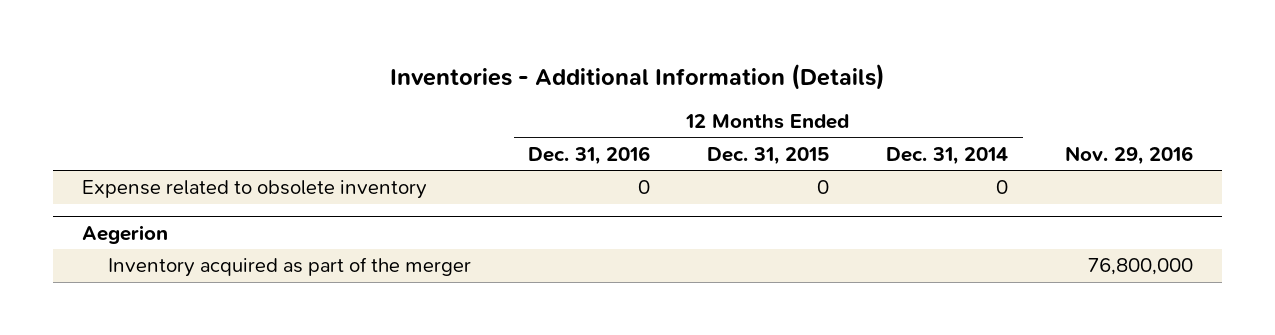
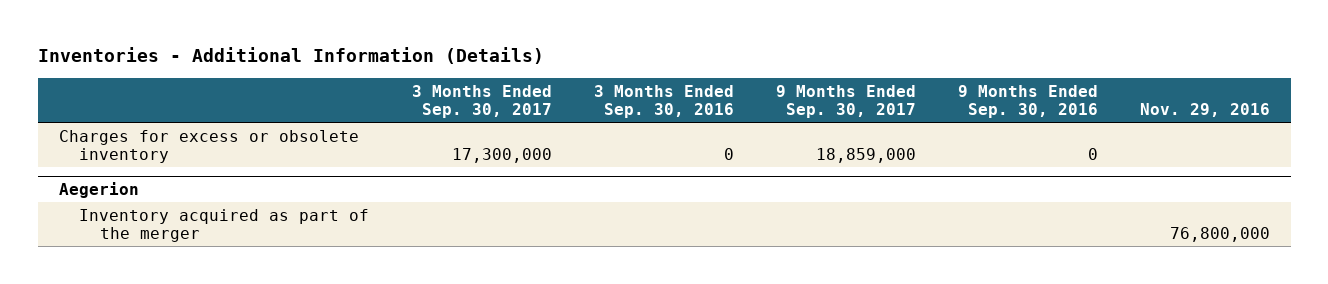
- | 12 Months Ended Dec. 31, 2016 | 12 Months Ended Dec. 31, 2015 | 12 Months Ended Dec. 31, 2014 | Nov. 29, 2016
+ | 3 Months Ended Sep. 30, 2017 | 3 Months Ended Sep. 30, 2016 | 9 Months Ended Sep. 30, 2017 | 9 Months Ended Sep. 30, 2016 | Nov. 29, 2016
- Expense related to obsolete inventory | 0 | 0 | 0 |
+ Charges for excess or obsolete inventory | 17,300,000 | 0 | 18,859,000 | 0 |

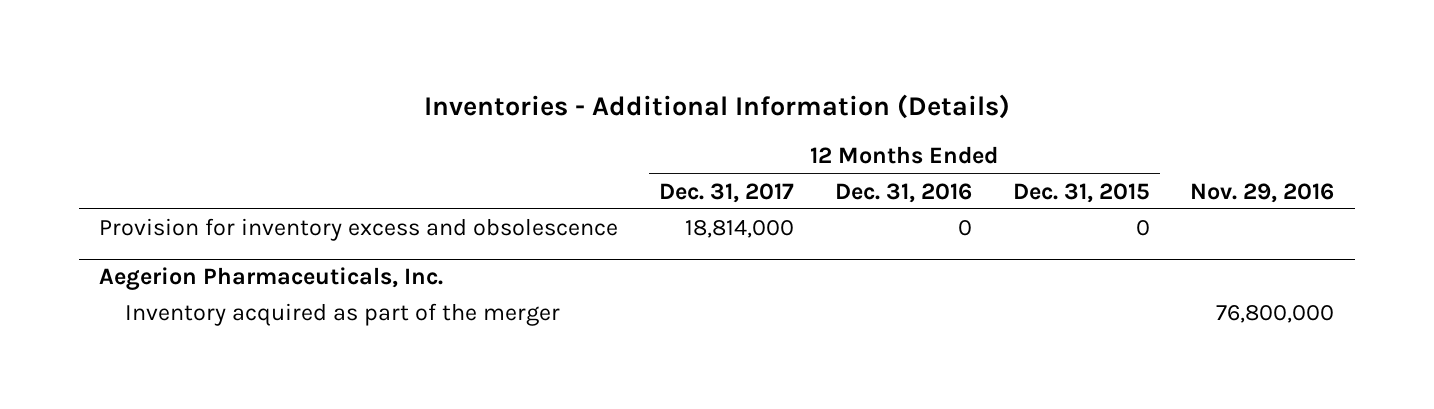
- | 3 Months Ended Sep. 30, 2017 | 3 Months Ended Sep. 30, 2016 | 9 Months Ended Sep. 30, 2017 | 9 Months Ended Sep. 30, 2016 | Nov. 29, 2016
+ | 12 Months Ended Dec. 31, 2017 | 12 Months Ended Dec. 31, 2016 | 12 Months Ended Dec. 31, 2015 | Nov. 29, 2016
- Charges for excess or obsolete inventory | 17,300,000 | 0 | 18,859,000 | 0 |
- Aegerion
+ Provision for inventory excess and obsolescence | 18,814,000 | 0 | 0 |
+ Aegerion Pharmaceuticals, Inc.

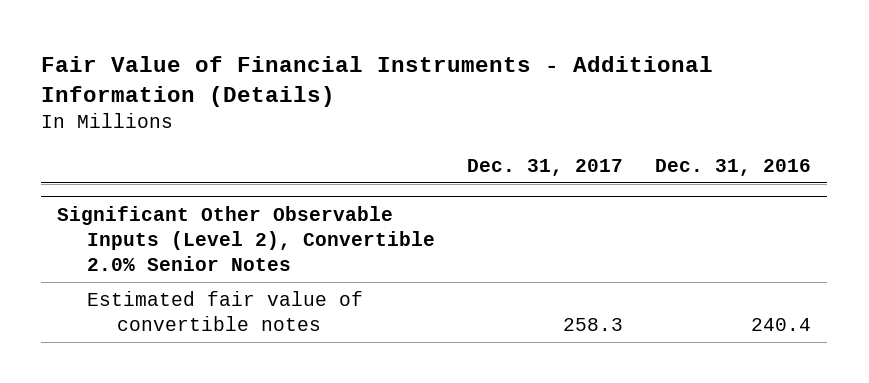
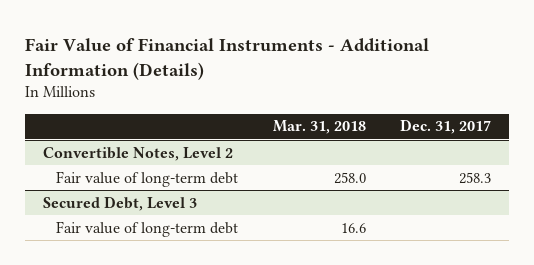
- | Dec. 31, 2017 | Dec. 31, 2016
+ | Mar. 31, 2018 | Dec. 31, 2017
- Significant Other Observable Inputs (Level 2), Convertible 2.0% Senior Notes
- Estimated fair value of convertible notes | 258.3 | 240.4
+ Convertible Notes, Level 2
+ Fair value of long-term debt | 258.0 | 258.3
+ Secured Debt, Level 3
+ Fair value of long-term debt | 16.6 |

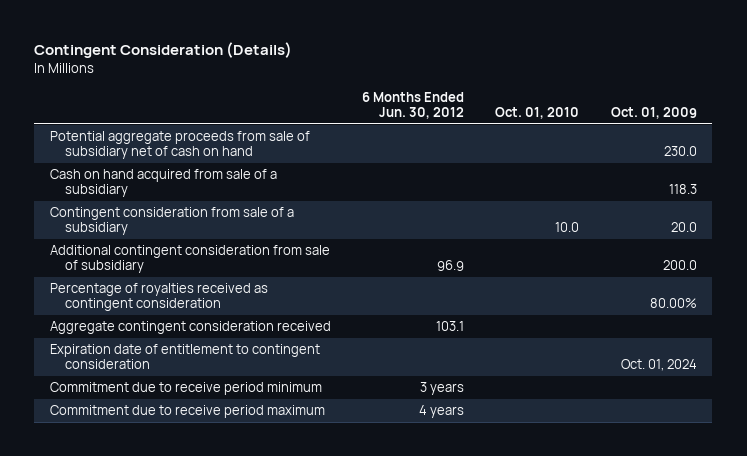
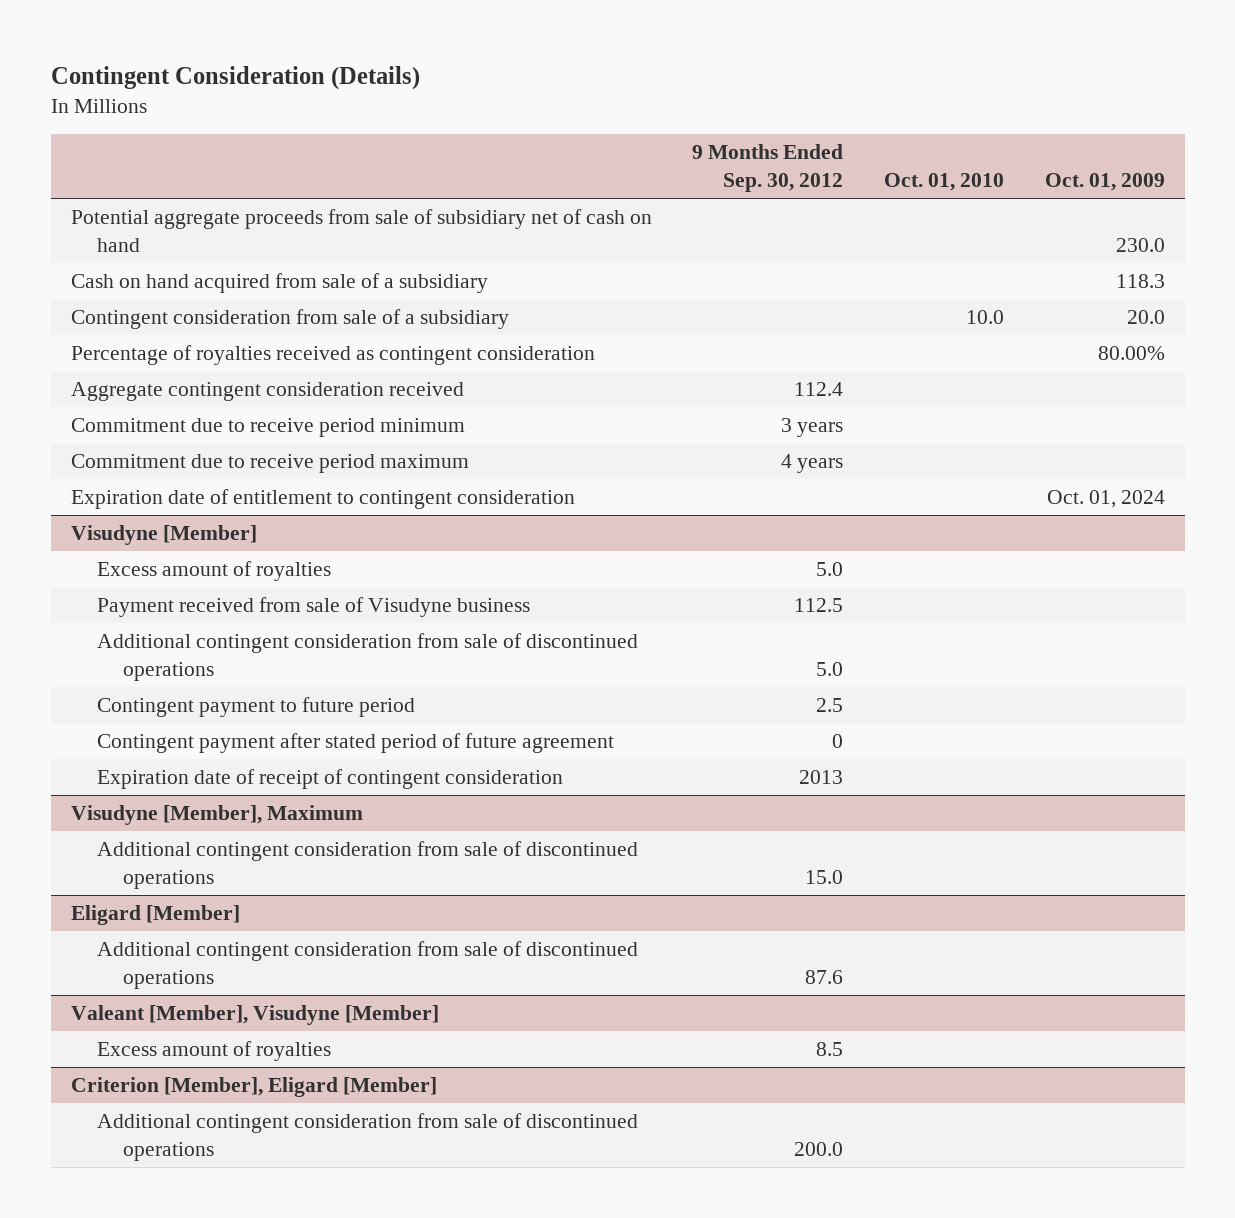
- | 6 Months Ended Jun. 30, 2012 | Oct. 01, 2010 | Oct. 01, 2009
+ | 9 Months Ended Sep. 30, 2012 | Oct. 01, 2010 | Oct. 01, 2009
- Additional contingent consideration from sale of subsidiary | 96.9 | | 200.0
moved down: Expiration date of entitlement to contingent consideration | | | Oct. 01, 2024
+ Visudyne [Member]
+ Excess amount of royalties | 5.0 | |
+ Payment received from sale of Visudyne business | 112.5 | |
+ Additional contingent consideration from sale of discontinued operations | 5.0 | |
+ Contingent payment to future period | 2.5 | |
+ Contingent payment after stated period of future agreement | 0 | |
+ Expiration date of receipt of contingent consideration | 2013 | |
+ Visudyne [Member], Maximum
+ Additional contingent consideration from sale of discontinued operations | 15.0 | |
+ Eligard [Member]
+ Additional contingent consideration from sale of discontinued operations | 87.6 | |
+ Valeant [Member], Visudyne [Member]
+ Excess amount of royalties | 8.5 | |
+ Criterion [Member], Eligard [Member]
+ Additional contingent consideration from sale of discontinued operations | 200.0 | |

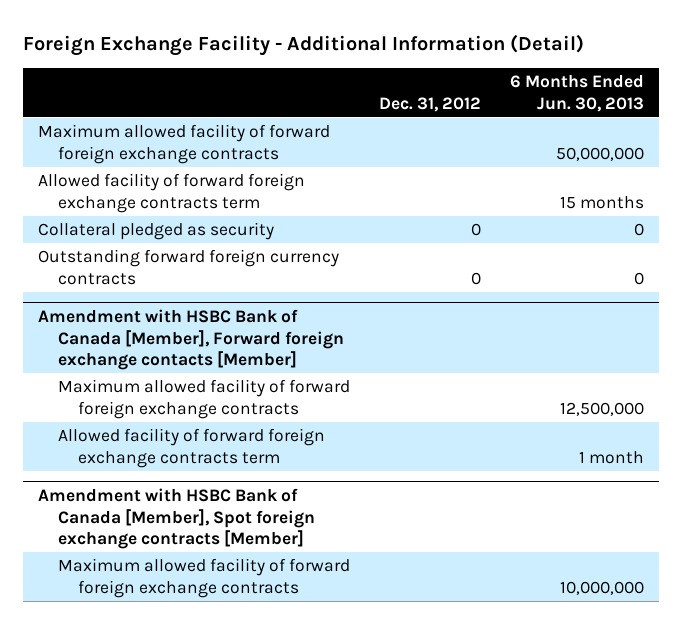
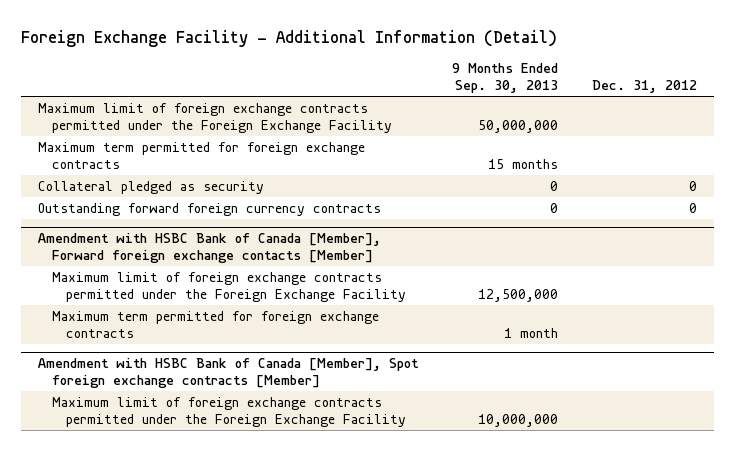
- | Dec. 31, 2012 | 6 Months Ended Jun. 30, 2013
+ | 9 Months Ended Sep. 30, 2013 | Dec. 31, 2012
- Maximum allowed facility of forward foreign exchange contracts | | 50,000,000
- Allowed facility of forward foreign exchange contracts term | | 15 months
+ Maximum limit of foreign exchange contracts permitted under the Foreign Exchange Facility | 50,000,000 |
+ Maximum term permitted for foreign exchange contracts | 15 months |
@ Amendment with HSBC Bank of Canada [Member], Forward foreign exchange contacts [Member]
- Maximum allowed facility of forward foreign exchange contracts | | 12,500,000
- Allowed facility of forward foreign exchange contracts term | | 1 month
+ Maximum limit of foreign exchange contracts permitted under the Foreign Exchange Facility | 12,500,000 |
+ Maximum term permitted for foreign exchange contracts | 1 month |
@ Amendment with HSBC Bank of Canada [Member], Spot foreign exchange contracts [Member]
- Maximum allowed facility of forward foreign exchange contracts | | 10,000,000
+ Maximum limit of foreign exchange contracts permitted under the Foreign Exchange Facility | 10,000,000 |

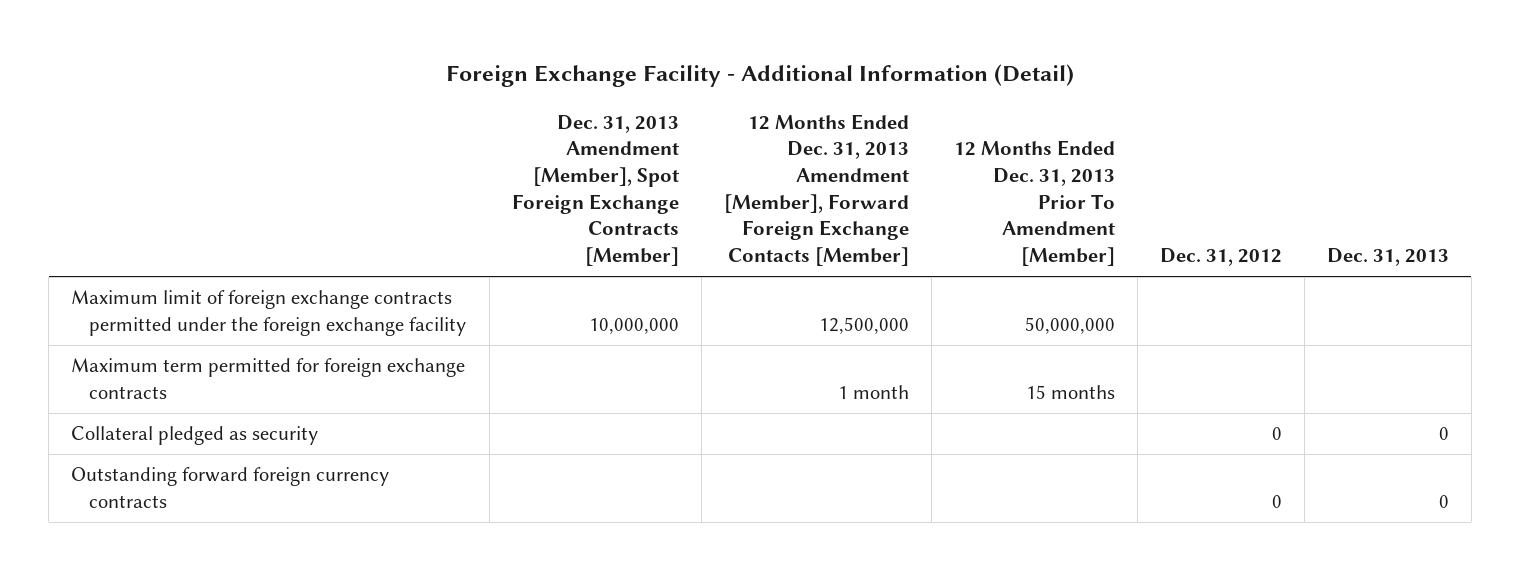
- | 9 Months Ended Sep. 30, 2013 | Dec. 31, 2012
+ | Dec. 31, 2013 Amendment [Member], Spot Foreign Exchange Contracts [Member] | 12 Months Ended Dec. 31, 2013 Amendment [Member], Forward Foreign Exchange Contacts [Member] | 12 Months Ended Dec. 31, 2013 Prior To Amendment [Member] | Dec. 31, 2012 | Dec. 31, 2013
- Maximum limit of foreign exchange contracts permitted under the Foreign Exchange Facility | 50,000,000 |
+ Maximum limit of foreign exchange contracts permitted under the foreign exchange facility | 10,000,000 | 12,500,000 | 50,000,000 | |
- Amendment with HSBC Bank of Canada [Member], Forward foreign exchange contacts [Member]
- Maximum limit of foreign exchange contracts permitted under the Foreign Exchange Facility | 12,500,000 |
- Maximum term permitted for foreign exchange contracts | 1 month |
- Amendment with HSBC Bank of Canada [Member], Spot foreign exchange contracts [Member]
- Maximum limit of foreign exchange contracts permitted under the Foreign Exchange Facility | 10,000,000 |

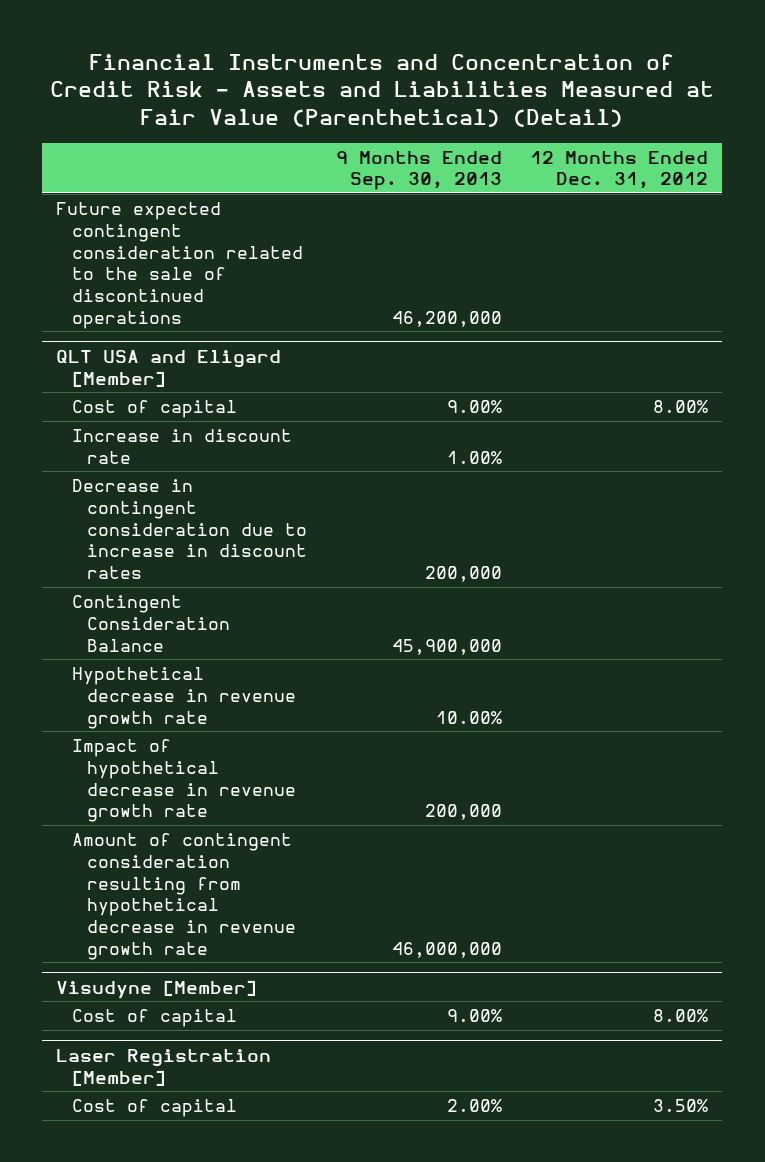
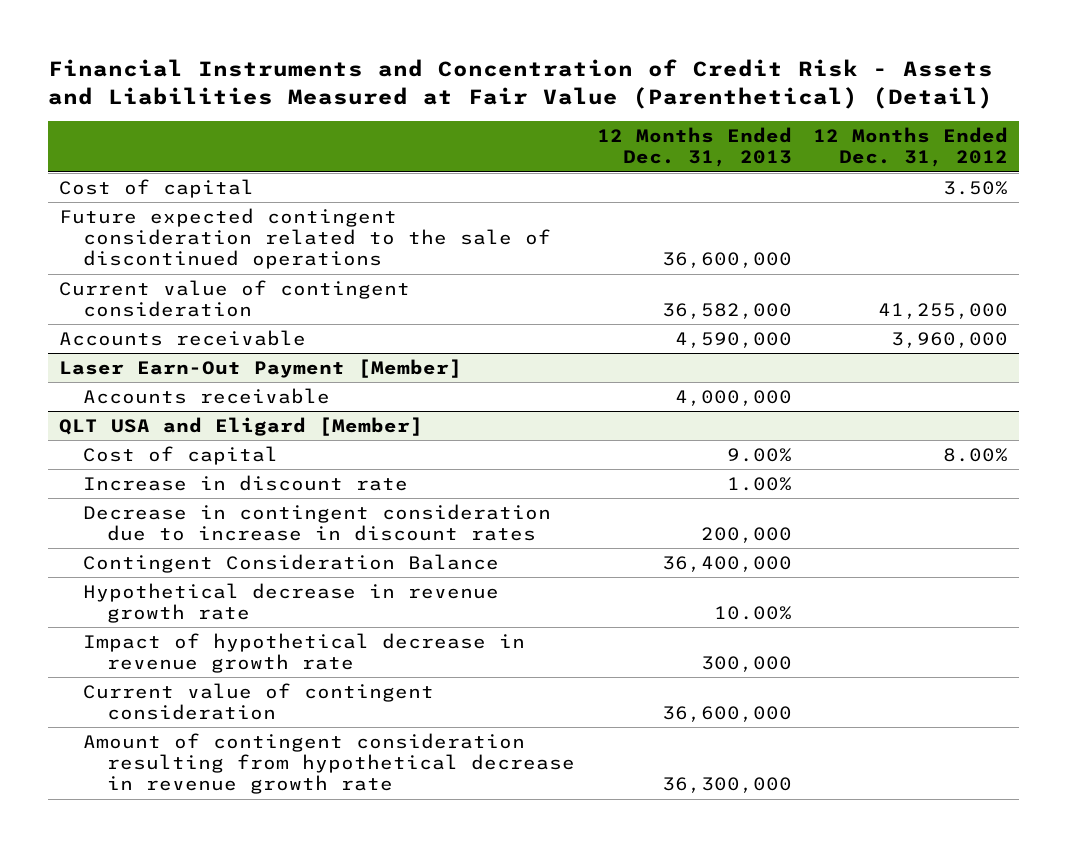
- | 9 Months Ended Sep. 30, 2013 | 12 Months Ended Dec. 31, 2012
+ | 12 Months Ended Dec. 31, 2013 | 12 Months Ended Dec. 31, 2012
+ Cost of capital | | 3.50%
+ Current value of contingent consideration | 36,582,000 | 41,255,000
+ Accounts receivable | 4,590,000 | 3,960,000
+ Laser Earn-Out Payment [Member]
+ Accounts receivable | 4,000,000 |
@ QLT USA and Eligard [Member]
+ Current value of contingent consideration | 36,600,000 |
- Visudyne [Member]
- Cost of capital | 9.00% | 8.00%
- Laser Registration [Member]
- Cost of capital | 2.00% | 3.50%

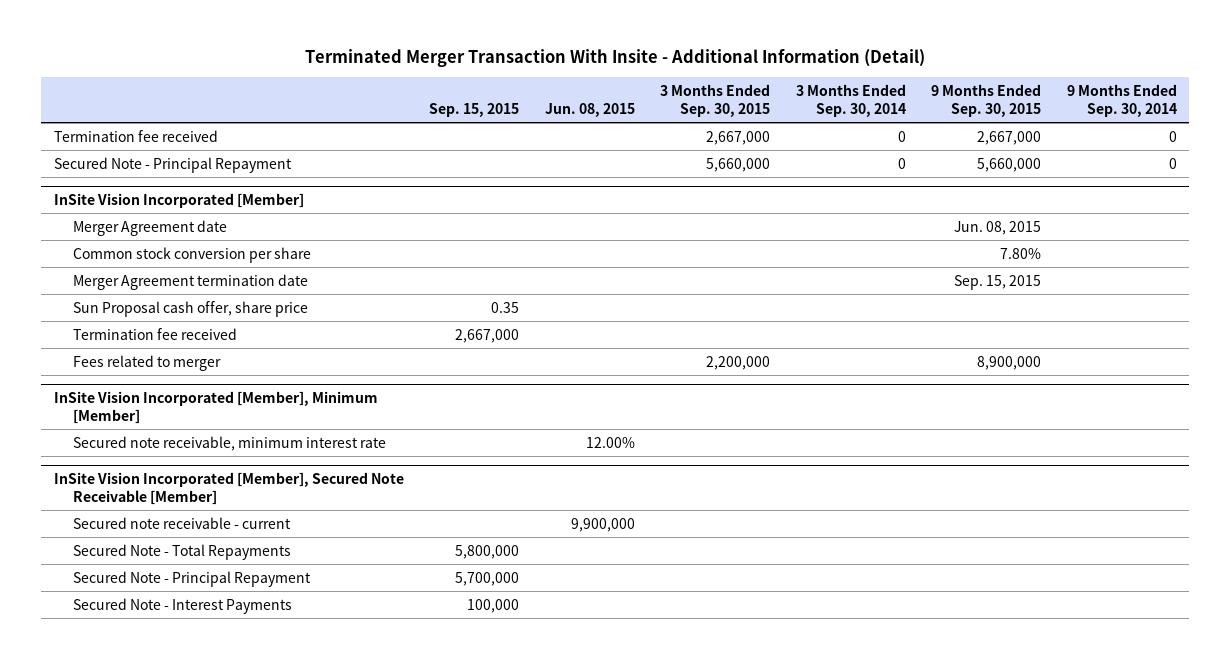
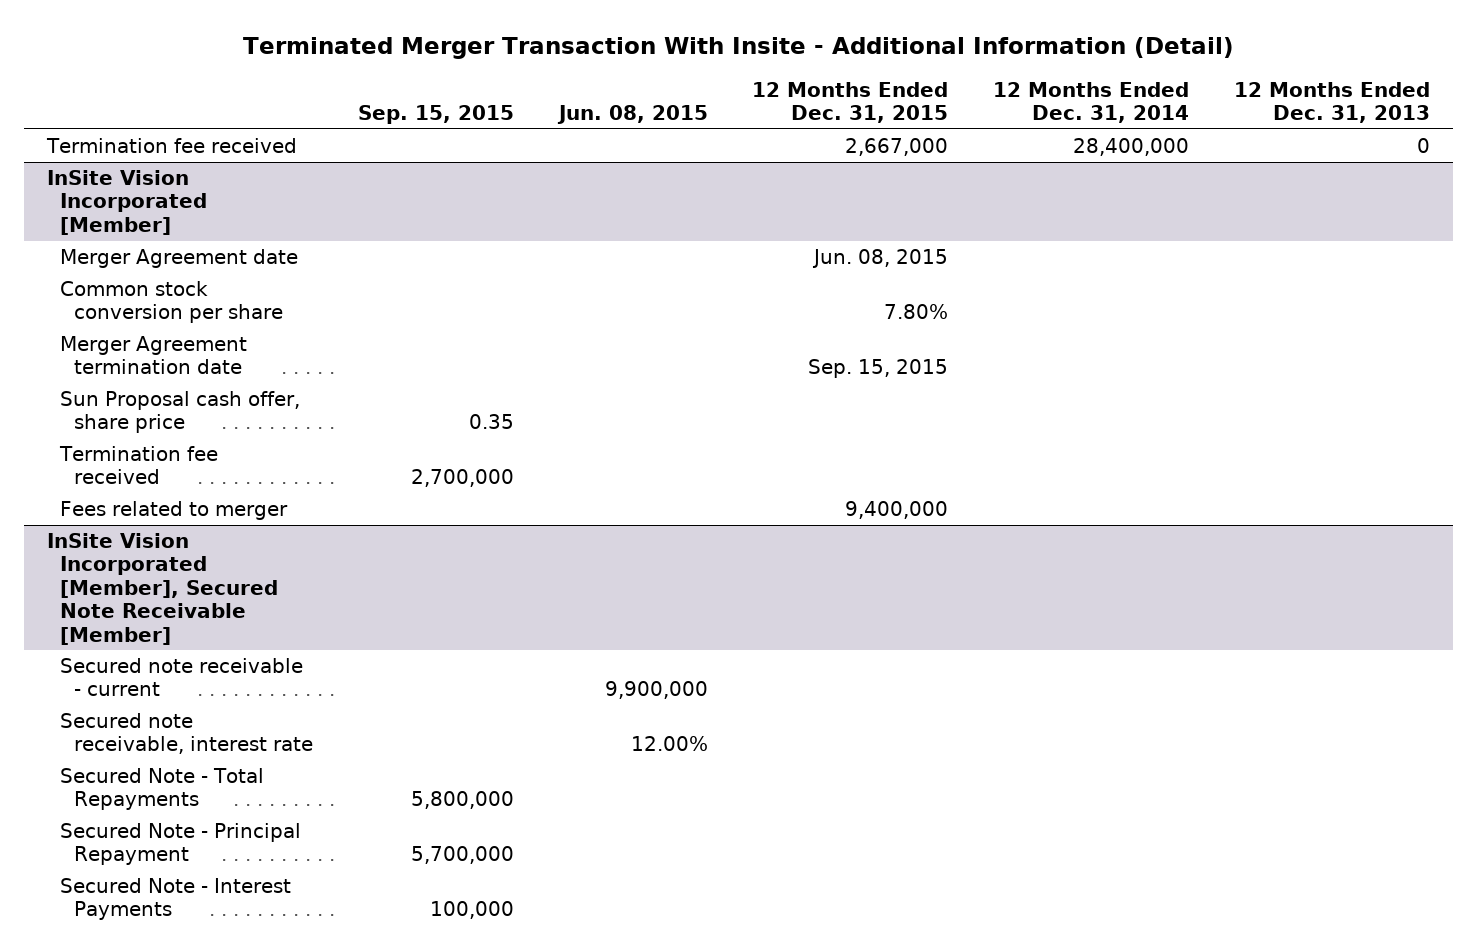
- | Sep. 15, 2015 | Jun. 08, 2015 | 3 Months Ended Sep. 30, 2015 | 3 Months Ended Sep. 30, 2014 | 9 Months Ended Sep. 30, 2015 | 9 Months Ended Sep. 30, 2014
+ | Sep. 15, 2015 | Jun. 08, 2015 | 12 Months Ended Dec. 31, 2015 | 12 Months Ended Dec. 31, 2014 | 12 Months Ended Dec. 31, 2013
- Secured Note - Principal Repayment | | | 5,660,000 | 0 | 5,660,000 | 0
@ InSite Vision Incorporated [Member]
- Termination fee received | 2,667,000 | | | | |
+ Termination fee received | 2,700,000 | | | |
- InSite Vision Incorporated [Member], Minimum [Member]
- Secured note receivable, minimum interest rate | | 12.00% | | | |
@ InSite Vision Incorporated [Member], Secured Note Receivable [Member]
+ Secured note receivable, interest rate | | 12.00% | | |

